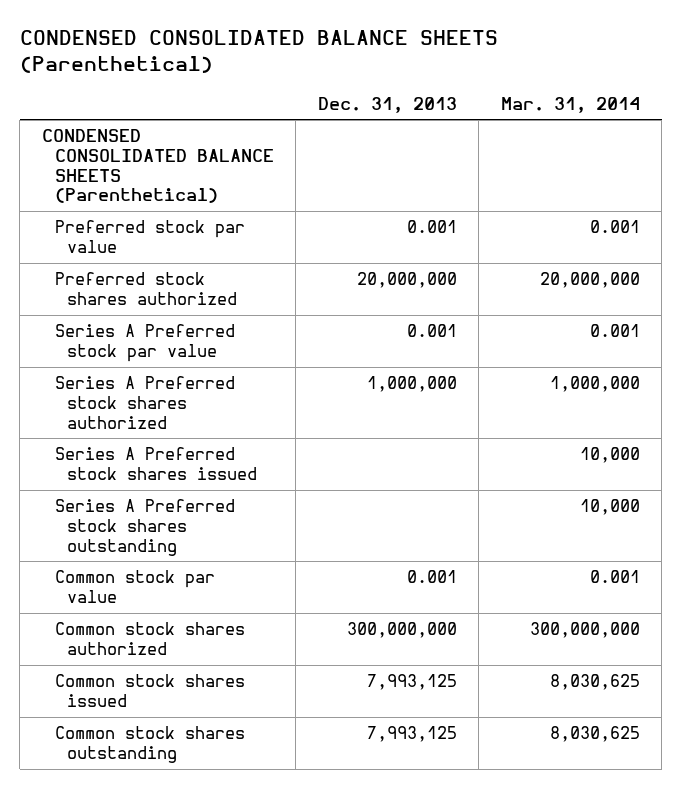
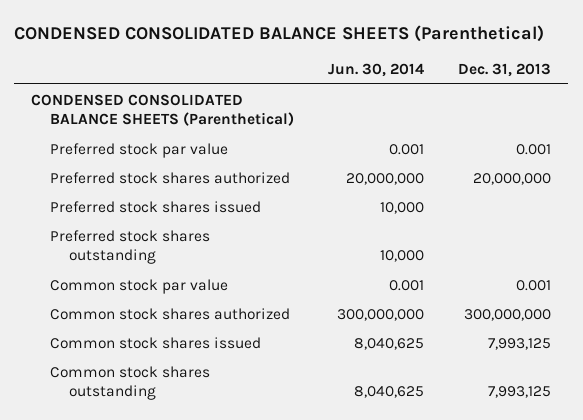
- | Dec. 31, 2013 | Mar. 31, 2014
+ | Jun. 30, 2014 | Dec. 31, 2013
- Series A Preferred stock par value | 0.001 | 0.001
- Series A Preferred stock shares authorized | 1,000,000 | 1,000,000
- Series A Preferred stock shares issued | | 10,000
- Series A Preferred stock shares outstanding | | 10,000
+ Preferred stock shares issued | 10,000 |
+ Preferred stock shares outstanding | 10,000 |

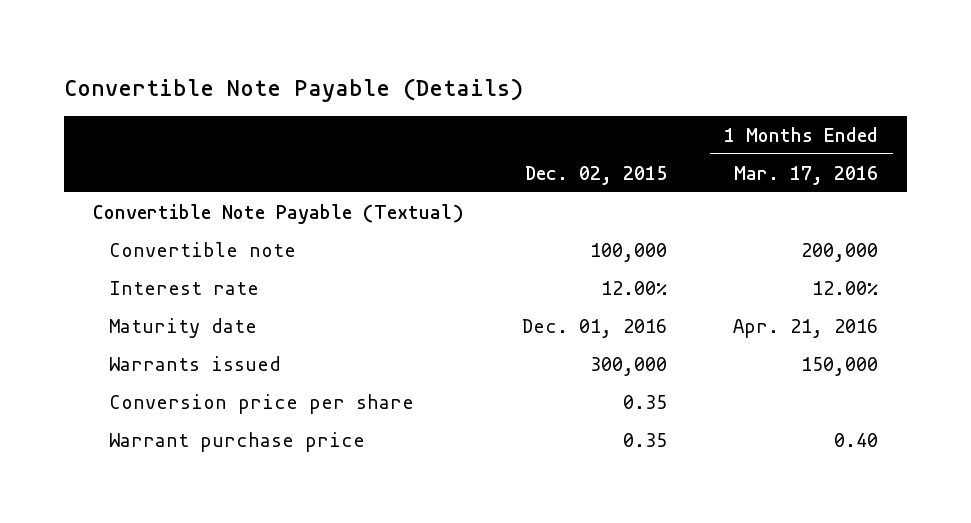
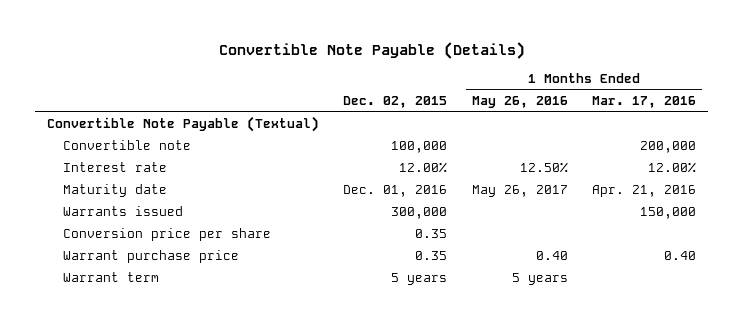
- | Dec. 02, 2015 | 1 Months Ended Mar. 17, 2016
+ | Dec. 02, 2015 | 1 Months Ended May 26, 2016 | 1 Months Ended Mar. 17, 2016
+ Warrant term | 5 years | 5 years |

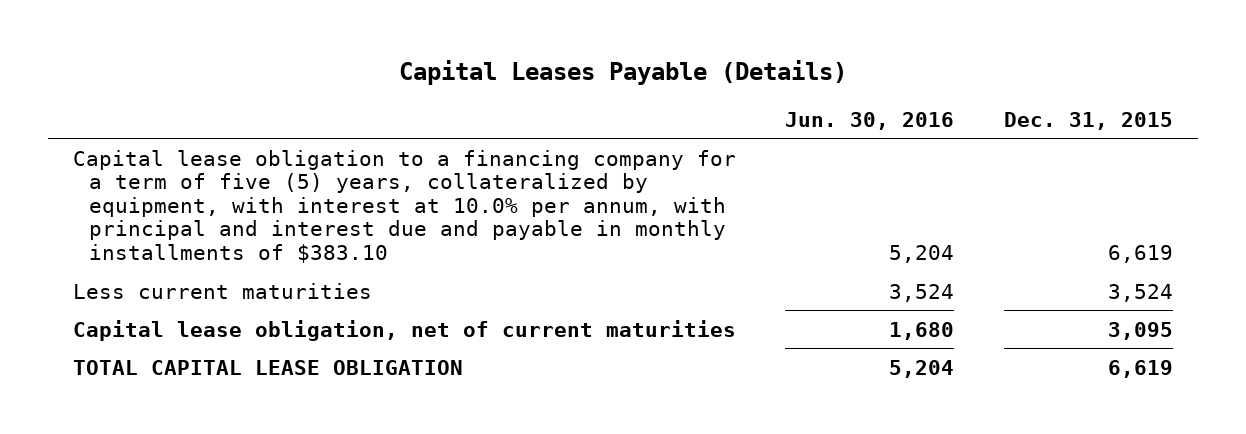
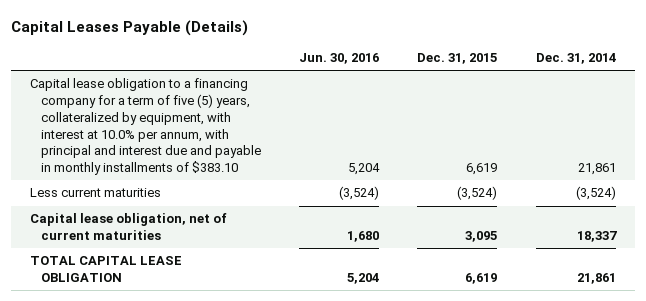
- | Jun. 30, 2016 | Dec. 31, 2015
+ | Jun. 30, 2016 | Dec. 31, 2015 | Dec. 31, 2014
- Less current maturities | 3,524 | 3,524
+ Less current maturities | (3,524) | (3,524) | (3,524)

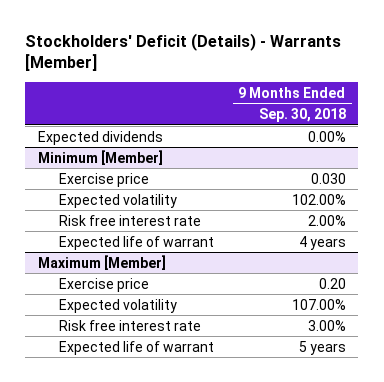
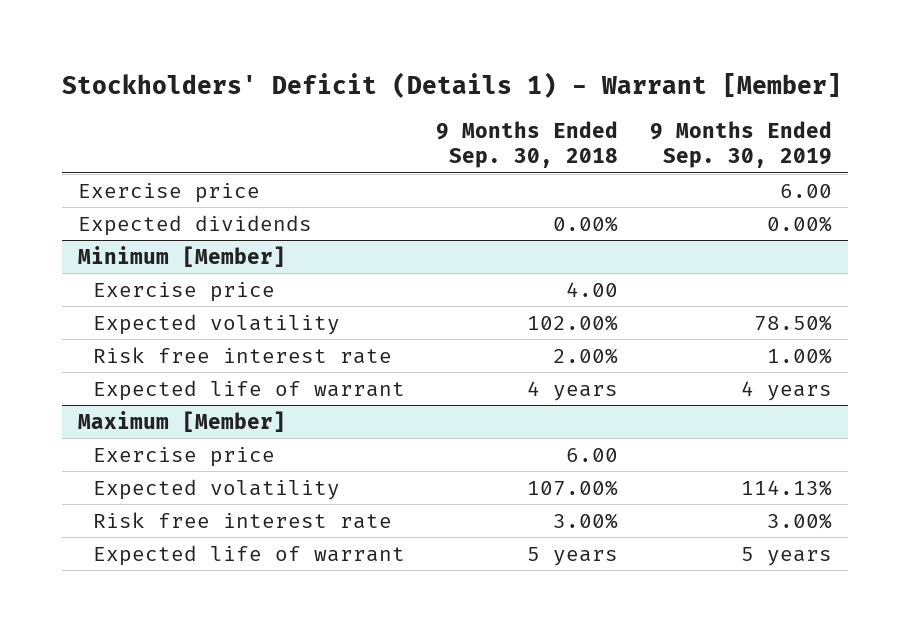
- Stockholders' Deficit (Details) - Warrants [Member]
+ Stockholders' Deficit (Details 1) - Warrant [Member]
- | 9 Months Ended Sep. 30, 2018
+ | 9 Months Ended Sep. 30, 2018 | 9 Months Ended Sep. 30, 2019
+ Exercise price | | 6.00
@ Minimum [Member]
- Exercise price | 0.030
+ Exercise price | 4.00 |
@ Maximum [Member]
- Exercise price | 0.20
+ Exercise price | 6.00 |

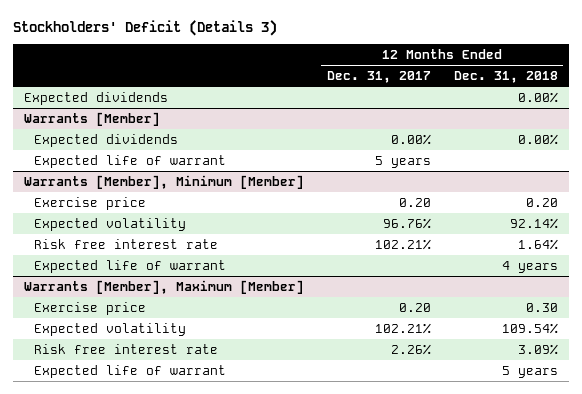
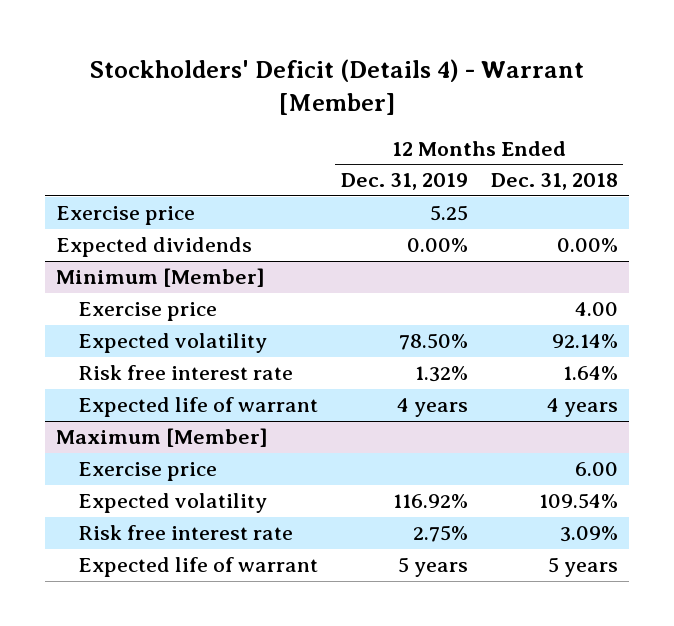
- Stockholders' Deficit (Details 3)
+ Stockholders' Deficit (Details 4) - Warrant [Member]
- | 12 Months Ended Dec. 31, 2017 | 12 Months Ended Dec. 31, 2018
+ | 12 Months Ended Dec. 31, 2019 | 12 Months Ended Dec. 31, 2018
- Expected dividends | | 0.00%
- Warrants [Member]
+ Exercise price | 5.25 |
- Expected life of warrant | 5 years |
- Warrants [Member], Minimum [Member]
- Exercise price | 0.20 | 0.20
+ Minimum [Member]
+ Exercise price | | 4.00
- Warrants [Member], Maximum [Member]
- Exercise price | 0.20 | 0.30
+ Maximum [Member]
+ Exercise price | | 6.00

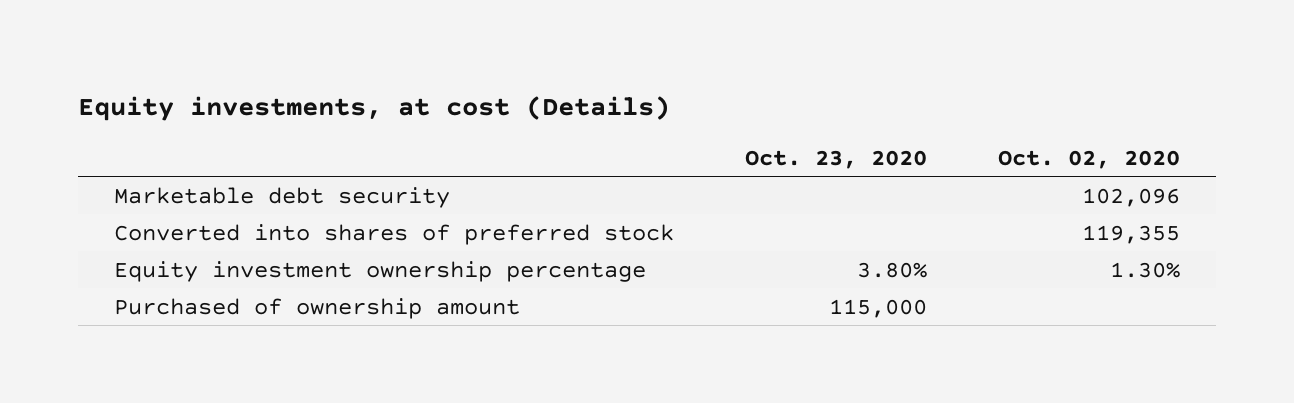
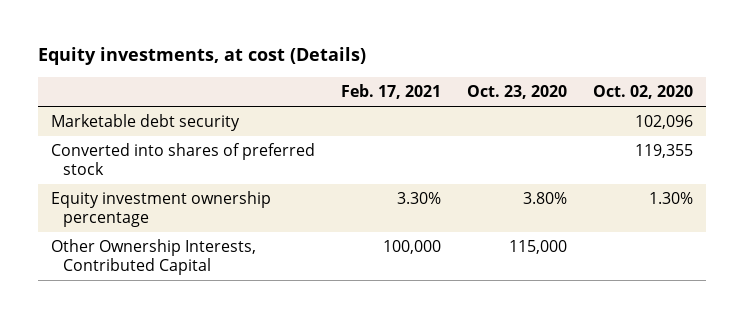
- | Oct. 23, 2020 | Oct. 02, 2020
+ | Feb. 17, 2021 | Oct. 23, 2020 | Oct. 02, 2020
- Purchased of ownership amount | 115,000 |
+ Other Ownership Interests, Contributed Capital | 100,000 | 115,000 |

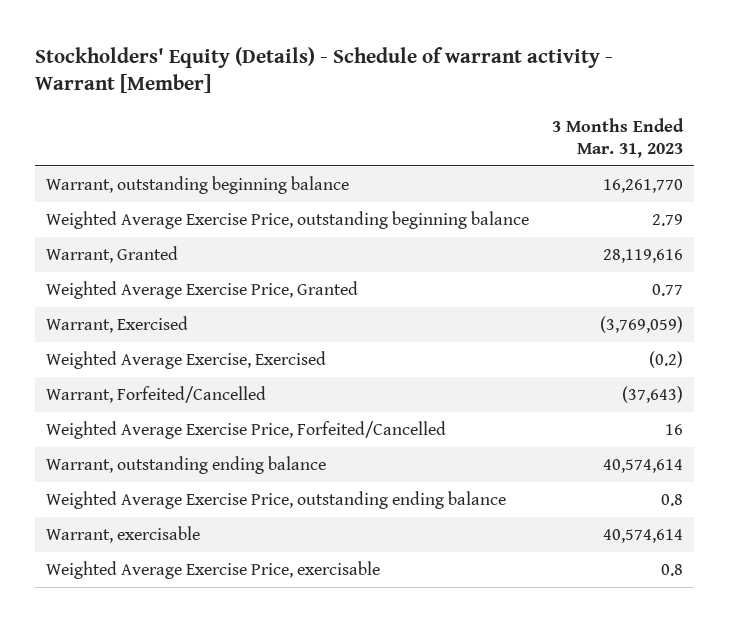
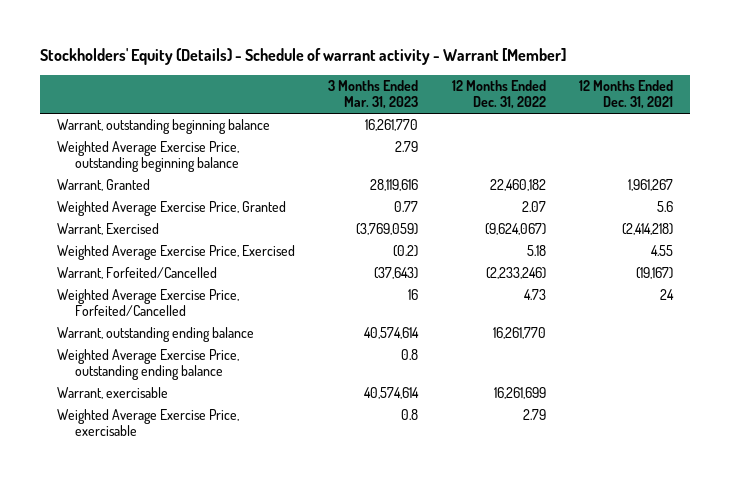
- | 3 Months Ended Mar. 31, 2023
+ | 3 Months Ended Mar. 31, 2023 | 12 Months Ended Dec. 31, 2022 | 12 Months Ended Dec. 31, 2021
- Weighted Average Exercise, Exercised | (0.2)
+ Weighted Average Exercise Price, Exercised | (0.2) | 5.18 | 4.55

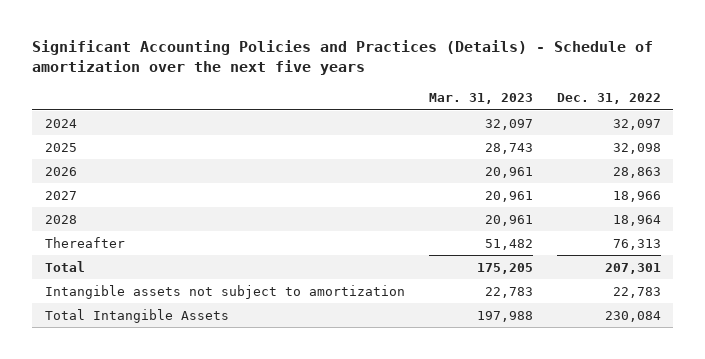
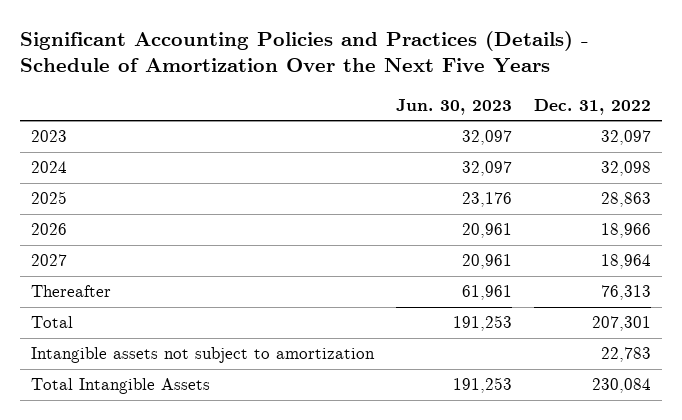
- Significant Accounting Policies and Practices (Details) - Schedule of amortization over the next five years
+ Significant Accounting Policies and Practices (Details) - Schedule of Amortization Over the Next Five Years
- | Mar. 31, 2023 | Dec. 31, 2022
+ | Jun. 30, 2023 | Dec. 31, 2022
- 2024 | 32,097 | 32,097
- 2025 | 28,743 | 32,098
- 2026 | 20,961 | 28,863
- 2027 | 20,961 | 18,966
- 2028 | 20,961 | 18,964
+ 2023 | 32,097 | 32,097
+ 2024 | 32,097 | 32,098
+ 2025 | 23,176 | 28,863
+ 2026 | 20,961 | 18,966
+ 2027 | 20,961 | 18,964

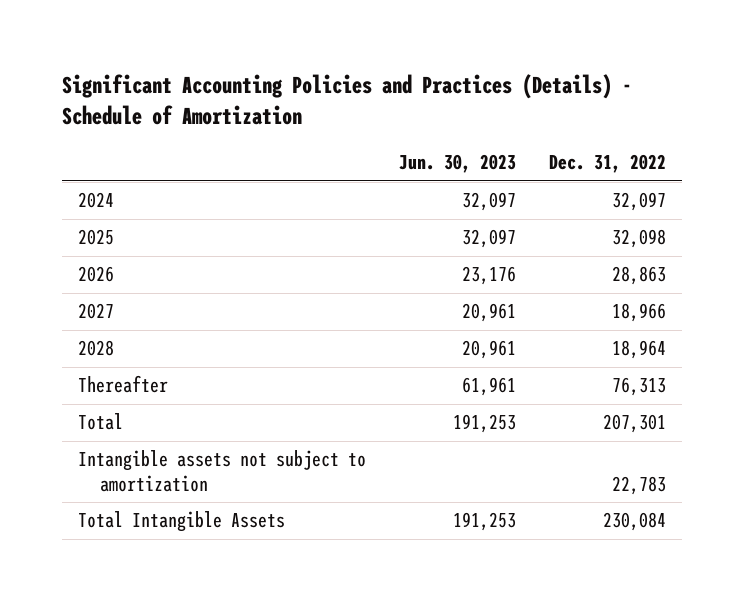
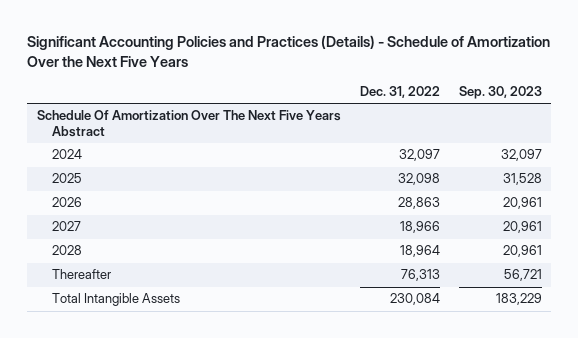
- Significant Accounting Policies and Practices (Details) - Schedule of Amortization
+ Significant Accounting Policies and Practices (Details) - Schedule of Amortization Over the Next Five Years
- | Jun. 30, 2023 | Dec. 31, 2022
+ | Dec. 31, 2022 | Sep. 30, 2023
+ Schedule Of Amortization Over The Next Five Years Abstract
- Total | 191,253 | 207,301
- Intangible assets not subject to amortization | | 22,783

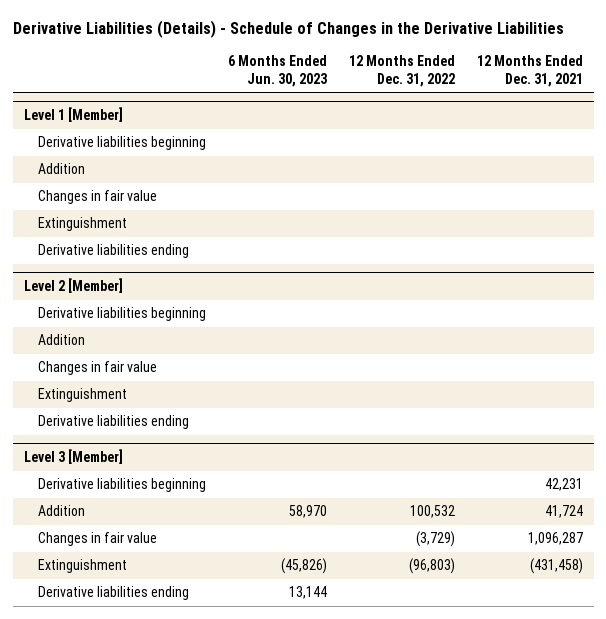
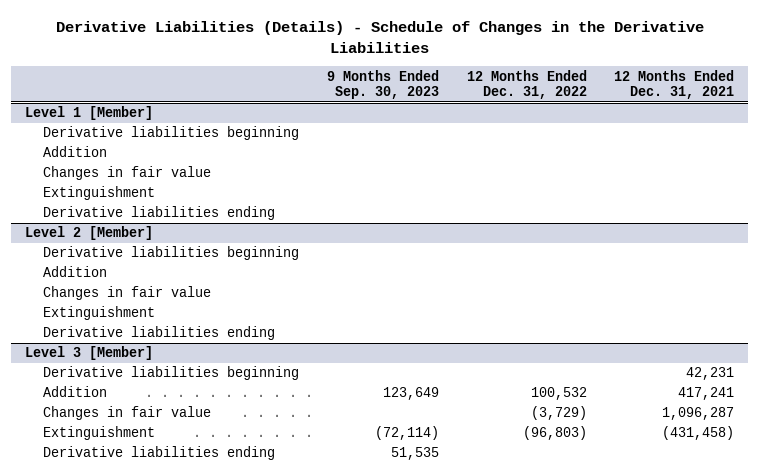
- | 6 Months Ended Jun. 30, 2023 | 12 Months Ended Dec. 31, 2022 | 12 Months Ended Dec. 31, 2021
+ | 9 Months Ended Sep. 30, 2023 | 12 Months Ended Dec. 31, 2022 | 12 Months Ended Dec. 31, 2021
@ Level 3 [Member]
- Addition | 58,970 | 100,532 | 41,724
+ Addition | 123,649 | 100,532 | 417,241

